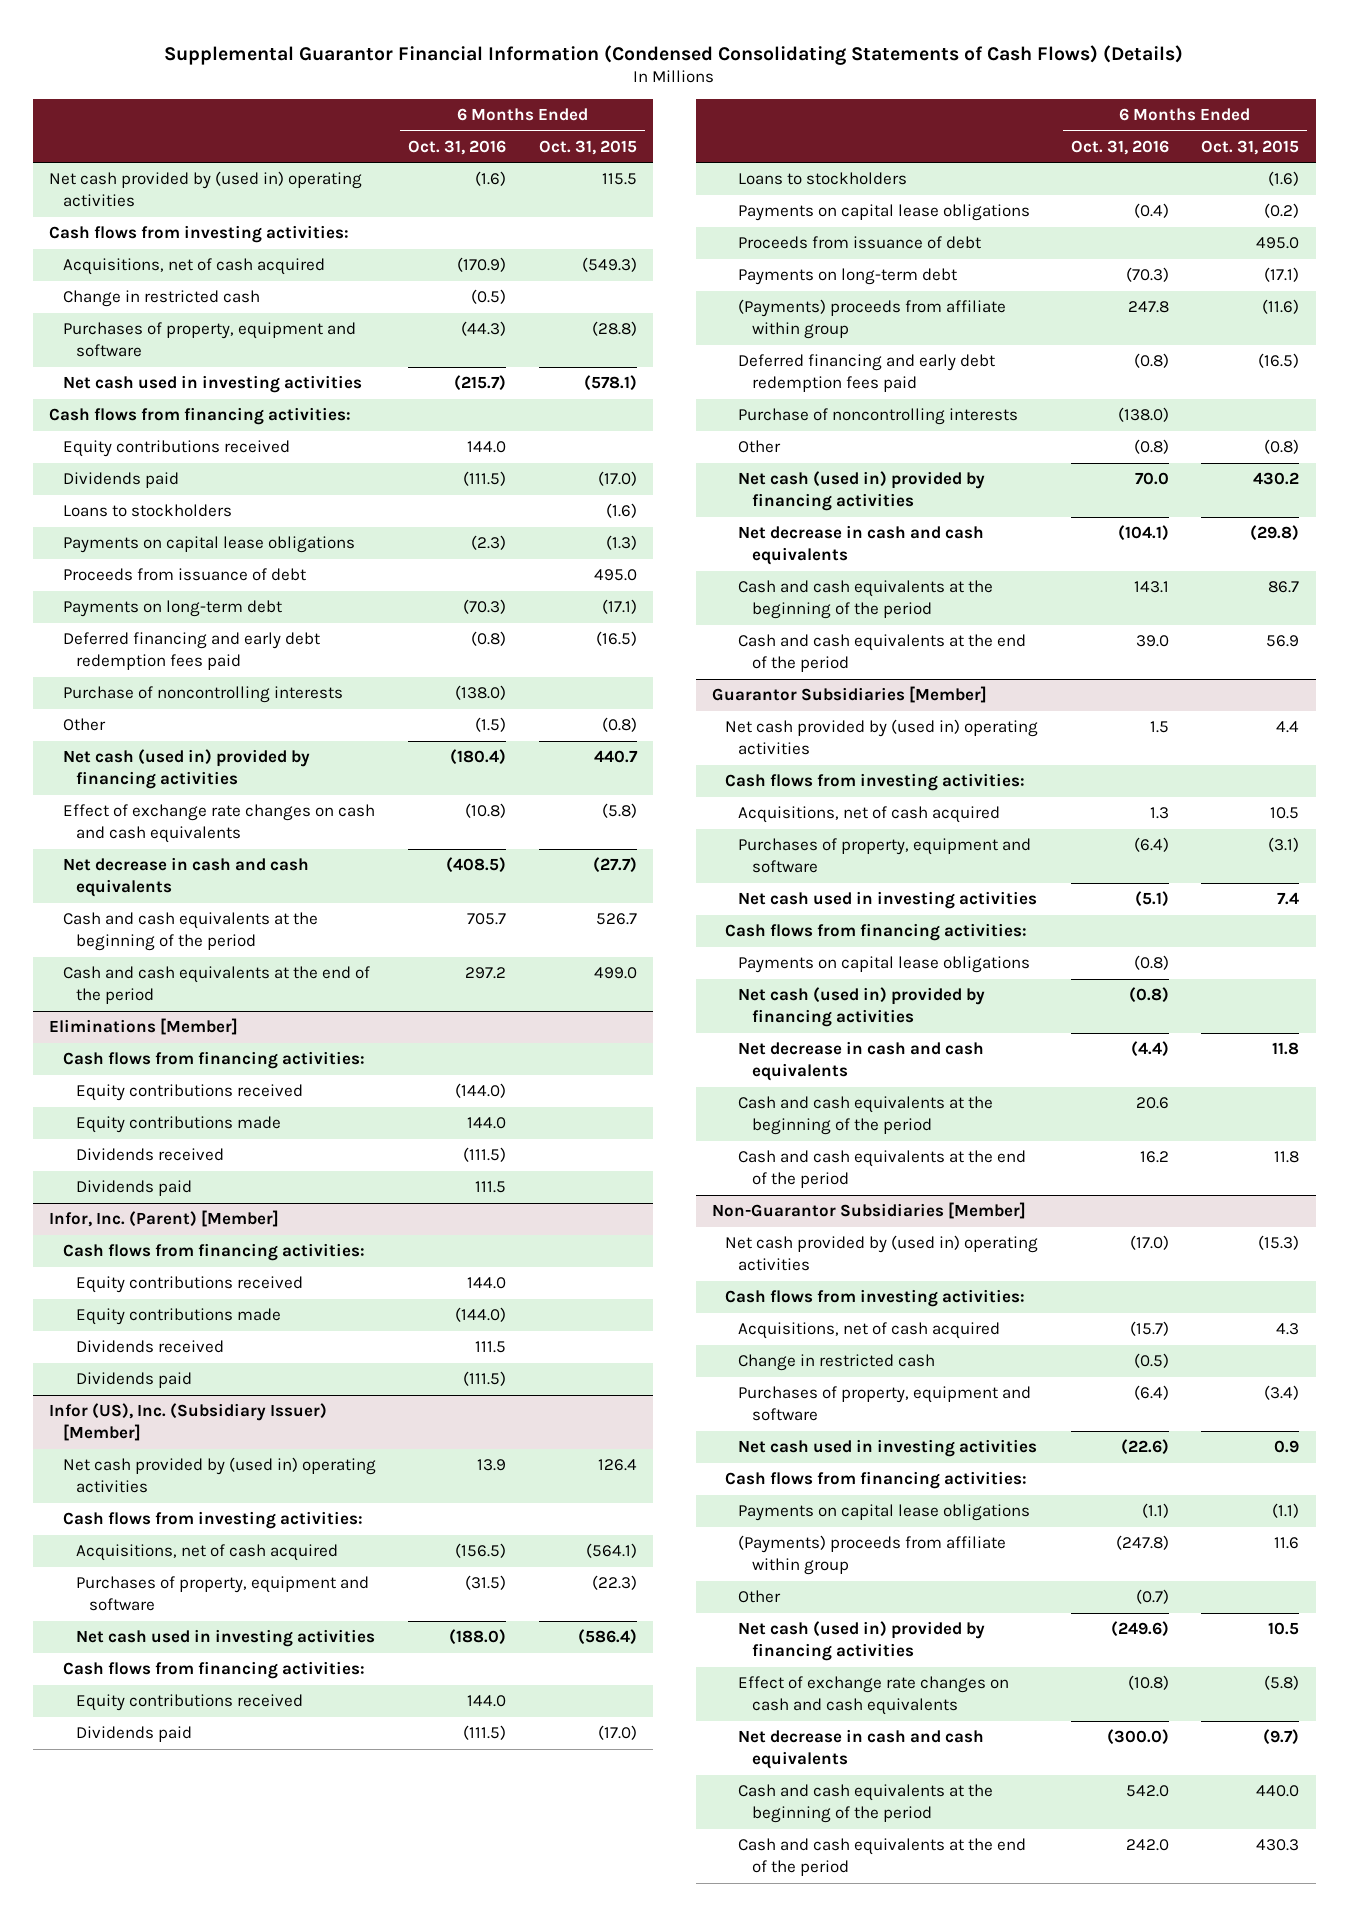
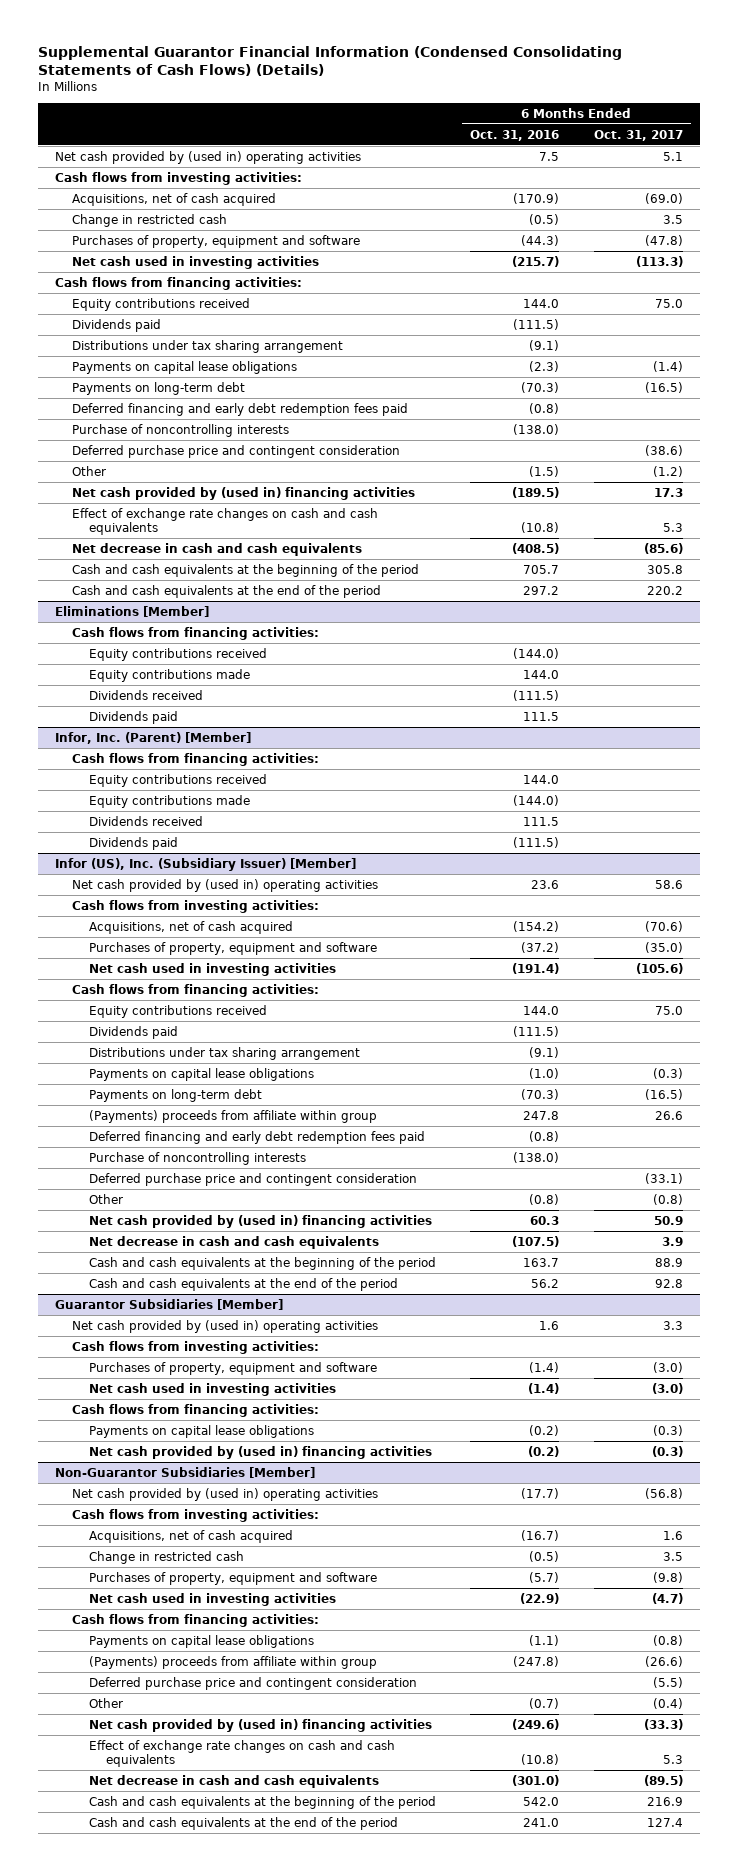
- | 6 Months Ended Oct. 31, 2016 | 6 Months Ended Oct. 31, 2015
+ | 6 Months Ended Oct. 31, 2016 | 6 Months Ended Oct. 31, 2017
- Net cash provided by (used in) operating activities | (1.6) | 115.5
+ Net cash provided by (used in) operating activities | 7.5 | 5.1
- Loans to stockholders | | (1.6)
+ Distributions under tax sharing arrangement | (9.1) |
- Proceeds from issuance of debt | | 495.0
+ Deferred purchase price and contingent consideration | | (38.6)
- Net cash (used in) provided by financing activities | (180.4) | 440.7
+ Net cash provided by (used in) financing activities | (189.5) | 17.3
@ Infor (US), Inc. (Subsidiary Issuer) [Member]
- Net cash provided by (used in) operating activities | 13.9 | 126.4
+ Net cash provided by (used in) operating activities | 23.6 | 58.6
- Acquisitions, net of cash acquired | (156.5) | (564.1)
- Purchases of property, equipment and software | (31.5) | (22.3)
- Net cash used in investing activities | (188.0) | (586.4)
+ Acquisitions, net of cash acquired | (154.2) | (70.6)
+ Purchases of property, equipment and software | (37.2) | (35.0)
+ Net cash used in investing activities | (191.4) | (105.6)
- Loans to stockholders | | (1.6)
- Payments on capital lease obligations | (0.4) | (0.2)
- Proceeds from issuance of debt | | 495.0
+ Distributions under tax sharing arrangement | (9.1) |
+ Payments on capital lease obligations | (1.0) | (0.3)
+ Deferred purchase price and contingent consideration | | (33.1)
- Net cash (used in) provided by financing activities | 70.0 | 430.2
- Net decrease in cash and cash equivalents | (104.1) | (29.8)
- Cash and cash equivalents at the beginning of the period | 143.1 | 86.7
- Cash and cash equivalents at the end of the period | 39.0 | 56.9
+ Net cash provided by (used in) financing activities | 60.3 | 50.9
+ Net decrease in cash and cash equivalents | (107.5) | 3.9
+ Cash and cash equivalents at the beginning of the period | 163.7 | 88.9
+ Cash and cash equivalents at the end of the period | 56.2 | 92.8
@ Guarantor Subsidiaries [Member]
- Net cash provided by (used in) operating activities | 1.5 | 4.4
+ Net cash provided by (used in) operating activities | 1.6 | 3.3
- Acquisitions, net of cash acquired | 1.3 | 10.5
- Purchases of property, equipment and software | (6.4) | (3.1)
- Net cash used in investing activities | (5.1) | 7.4
+ Purchases of property, equipment and software | (1.4) | (3.0)
+ Net cash used in investing activities | (1.4) | (3.0)
- Payments on capital lease obligations | (0.8) |
- Net cash (used in) provided by financing activities | (0.8) |
- Net decrease in cash and cash equivalents | (4.4) | 11.8
- Cash and cash equivalents at the beginning of the period | 20.6 |
- Cash and cash equivalents at the end of the period | 16.2 | 11.8
+ Payments on capital lease obligations | (0.2) | (0.3)
+ Net cash provided by (used in) financing activities | (0.2) | (0.3)
@ Non-Guarantor Subsidiaries [Member]
- Net cash provided by (used in) operating activities | (17.0) | (15.3)
+ Net cash provided by (used in) operating activities | (17.7) | (56.8)
- Acquisitions, net of cash acquired | (15.7) | 4.3
+ Acquisitions, net of cash acquired | (16.7) | 1.6
- Purchases of property, equipment and software | (6.4) | (3.4)
- Net cash used in investing activities | (22.6) | 0.9
+ Purchases of property, equipment and software | (5.7) | (9.8)
+ Net cash used in investing activities | (22.9) | (4.7)
+ Deferred purchase price and contingent consideration | | (5.5)
- Net cash (used in) provided by financing activities | (249.6) | 10.5
+ Net cash provided by (used in) financing activities | (249.6) | (33.3)
- Net decrease in cash and cash equivalents | (300.0) | (9.7)
+ Net decrease in cash and cash equivalents | (301.0) | (89.5)
- Cash and cash equivalents at the end of the period | 242.0 | 430.3
+ Cash and cash equivalents at the end of the period | 241.0 | 127.4

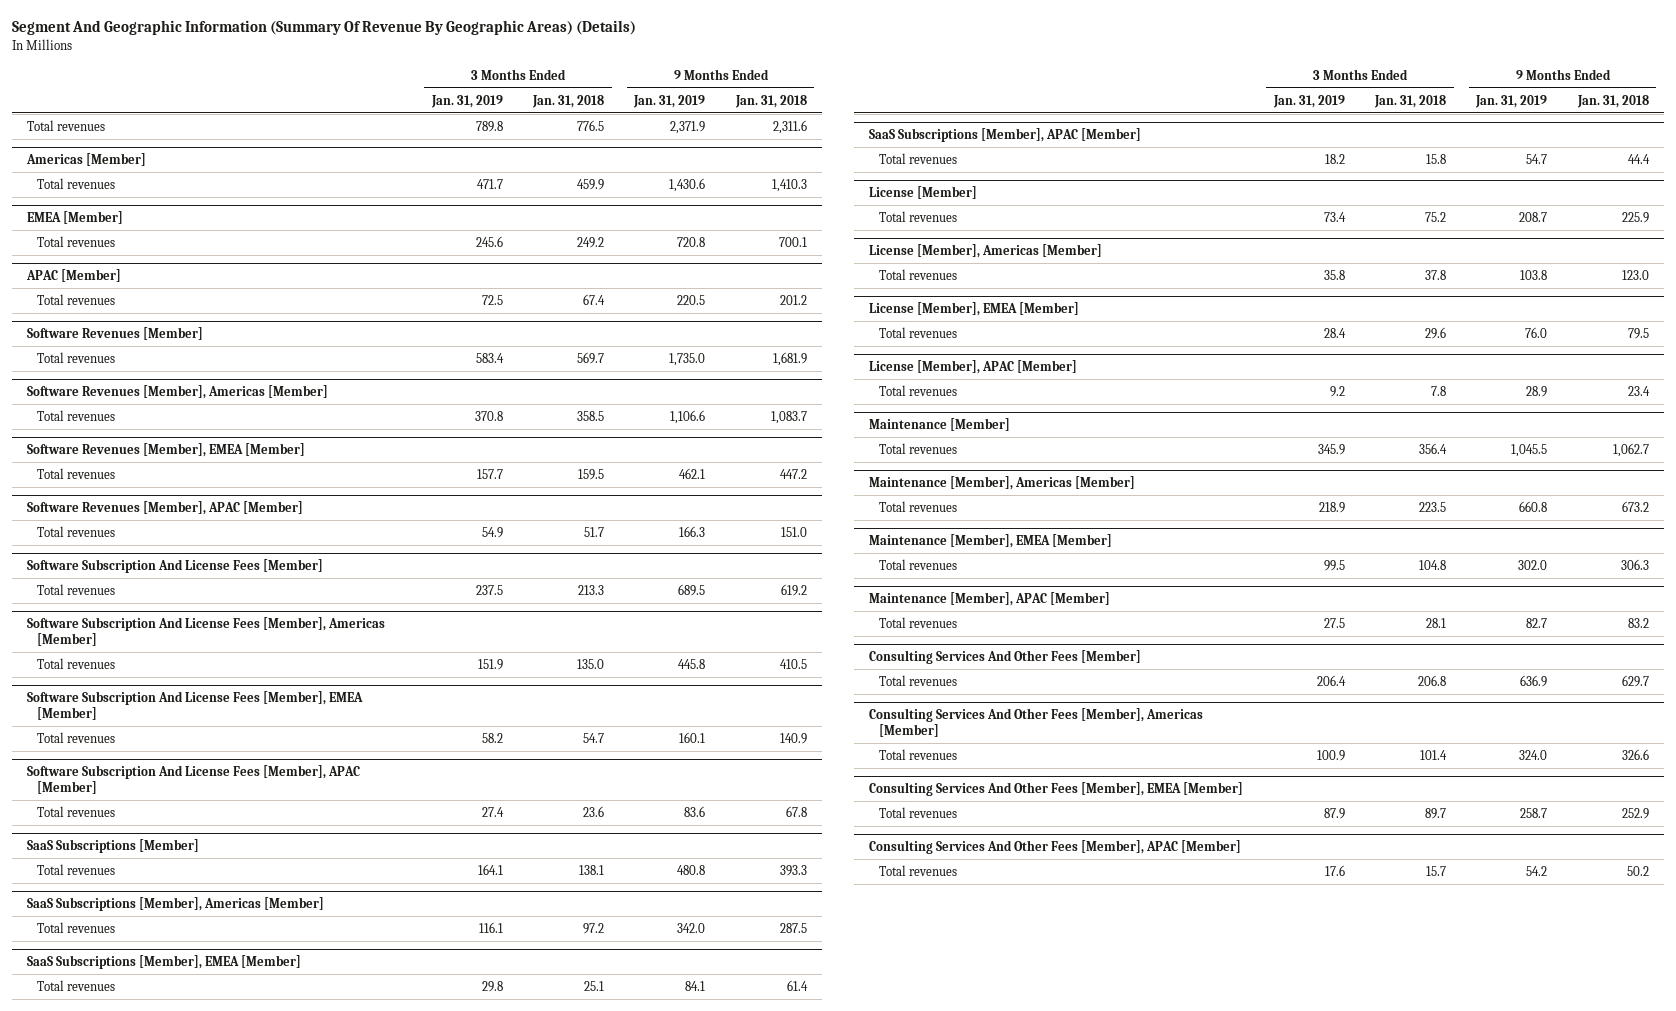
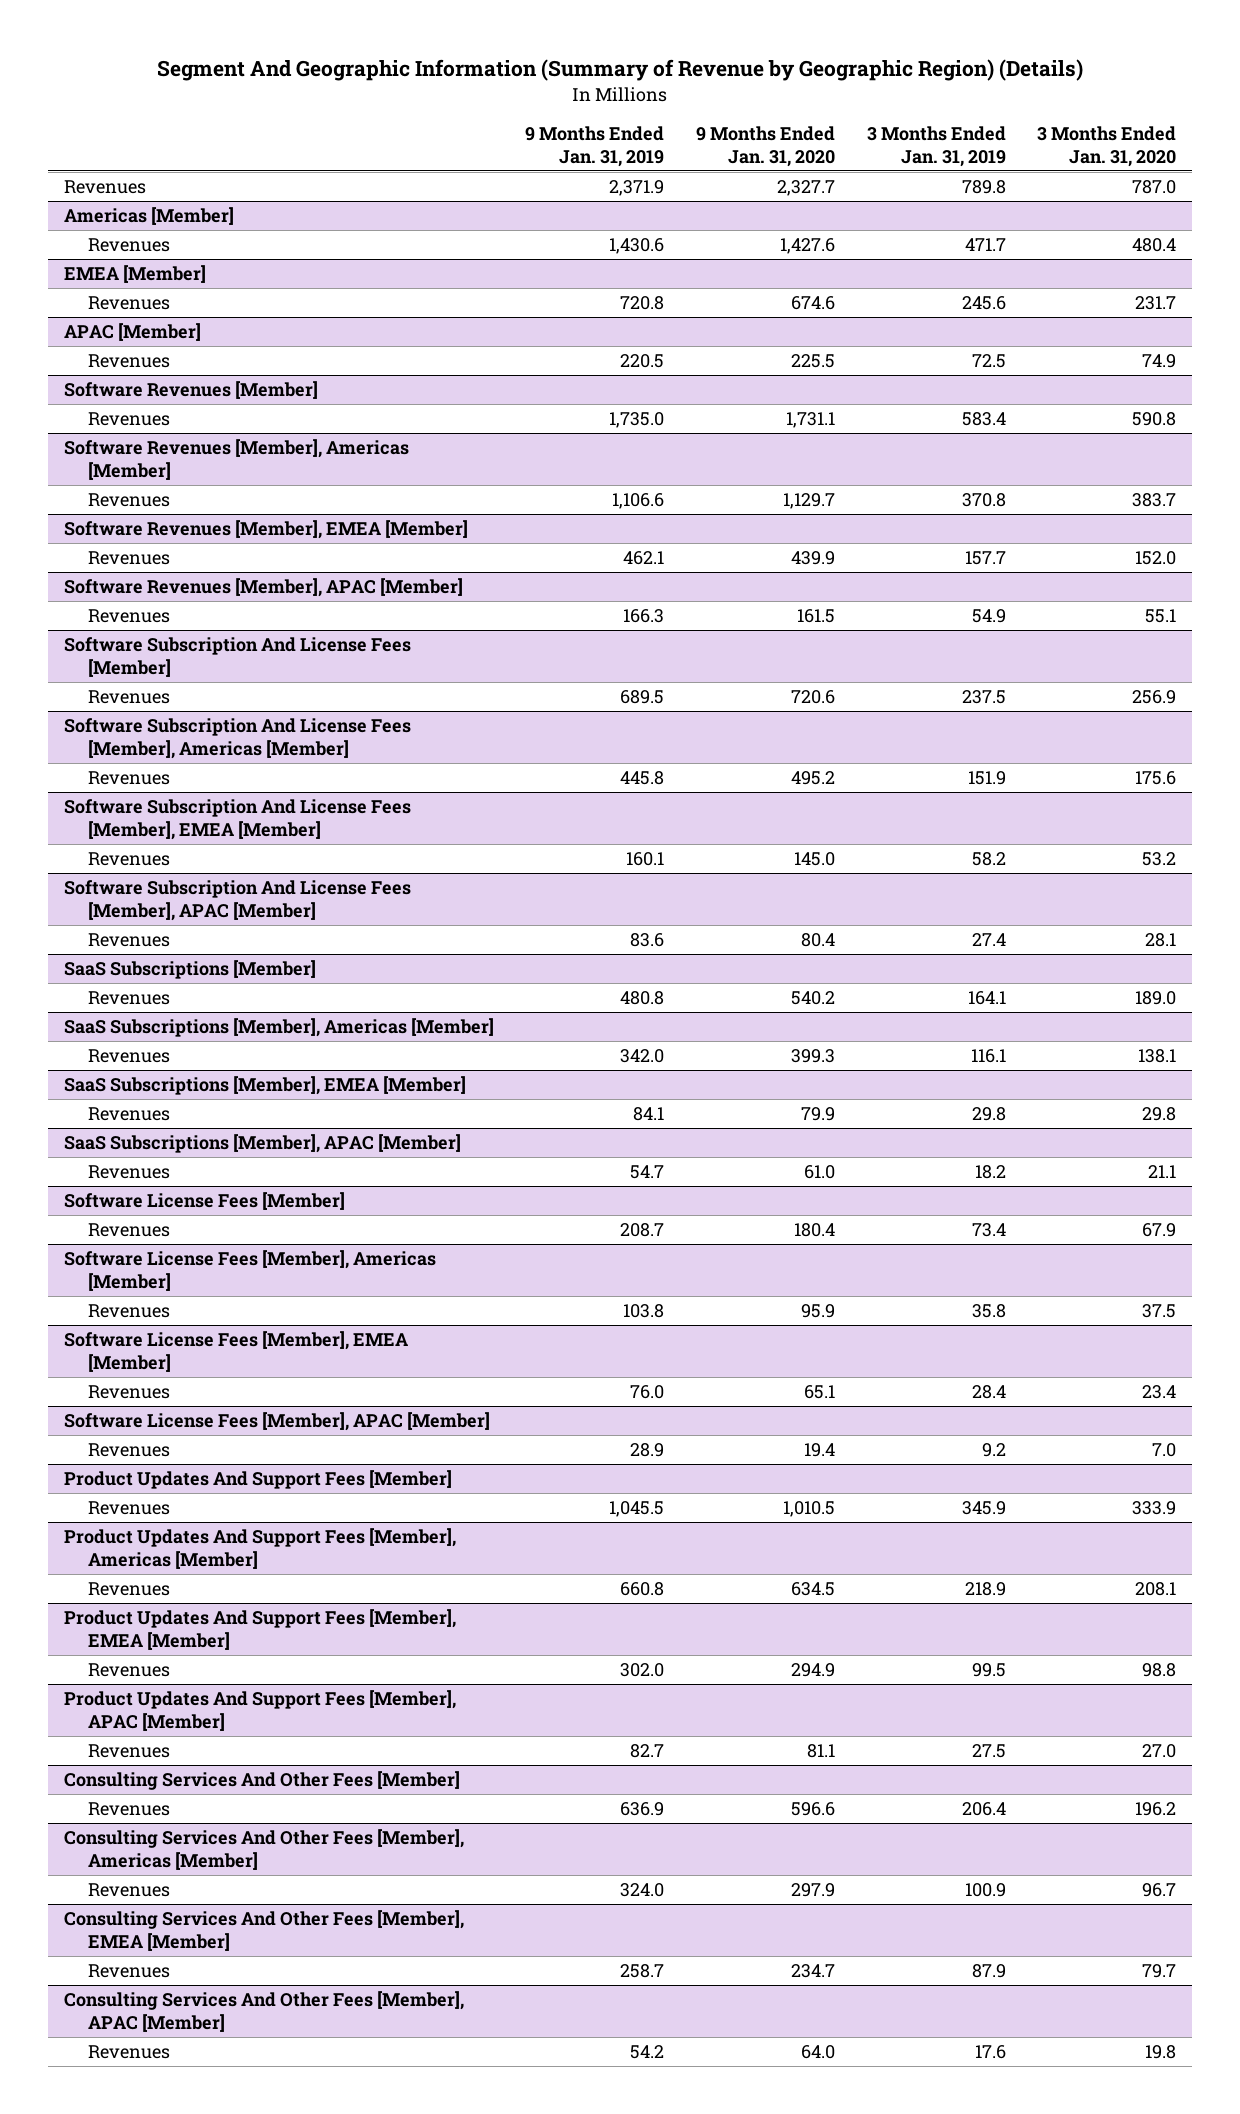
- Segment And Geographic Information (Summary Of Revenue By Geographic Areas) (Details)
+ Segment And Geographic Information (Summary of Revenue by Geographic Region) (Details)
- | 3 Months Ended Jan. 31, 2019 | 3 Months Ended Jan. 31, 2018 | 9 Months Ended Jan. 31, 2019 | 9 Months Ended Jan. 31, 2018
+ | 9 Months Ended Jan. 31, 2019 | 9 Months Ended Jan. 31, 2020 | 3 Months Ended Jan. 31, 2019 | 3 Months Ended Jan. 31, 2020
- Total revenues | 789.8 | 776.5 | 2,371.9 | 2,311.6
+ Revenues | 2,371.9 | 2,327.7 | 789.8 | 787.0
@ Americas [Member]
- Total revenues | 471.7 | 459.9 | 1,430.6 | 1,410.3
+ Revenues | 1,430.6 | 1,427.6 | 471.7 | 480.4
@ EMEA [Member]
- Total revenues | 245.6 | 249.2 | 720.8 | 700.1
+ Revenues | 720.8 | 674.6 | 245.6 | 231.7
@ APAC [Member]
- Total revenues | 72.5 | 67.4 | 220.5 | 201.2
+ Revenues | 220.5 | 225.5 | 72.5 | 74.9
@ Software Revenues [Member]
- Total revenues | 583.4 | 569.7 | 1,735.0 | 1,681.9
+ Revenues | 1,735.0 | 1,731.1 | 583.4 | 590.8
@ Software Revenues [Member], Americas [Member]
- Total revenues | 370.8 | 358.5 | 1,106.6 | 1,083.7
+ Revenues | 1,106.6 | 1,129.7 | 370.8 | 383.7
@ Software Revenues [Member], EMEA [Member]
- Total revenues | 157.7 | 159.5 | 462.1 | 447.2
+ Revenues | 462.1 | 439.9 | 157.7 | 152.0
@ Software Revenues [Member], APAC [Member]
- Total revenues | 54.9 | 51.7 | 166.3 | 151.0
+ Revenues | 166.3 | 161.5 | 54.9 | 55.1
@ Software Subscription And License Fees [Member]
- Total revenues | 237.5 | 213.3 | 689.5 | 619.2
+ Revenues | 689.5 | 720.6 | 237.5 | 256.9
@ Software Subscription And License Fees [Member], Americas [Member]
- Total revenues | 151.9 | 135.0 | 445.8 | 410.5
+ Revenues | 445.8 | 495.2 | 151.9 | 175.6
@ Software Subscription And License Fees [Member], EMEA [Member]
- Total revenues | 58.2 | 54.7 | 160.1 | 140.9
+ Revenues | 160.1 | 145.0 | 58.2 | 53.2
@ Software Subscription And License Fees [Member], APAC [Member]
- Total revenues | 27.4 | 23.6 | 83.6 | 67.8
+ Revenues | 83.6 | 80.4 | 27.4 | 28.1
@ SaaS Subscriptions [Member]
- Total revenues | 164.1 | 138.1 | 480.8 | 393.3
+ Revenues | 480.8 | 540.2 | 164.1 | 189.0
@ SaaS Subscriptions [Member], Americas [Member]
- Total revenues | 116.1 | 97.2 | 342.0 | 287.5
+ Revenues | 342.0 | 399.3 | 116.1 | 138.1
@ SaaS Subscriptions [Member], EMEA [Member]
- Total revenues | 29.8 | 25.1 | 84.1 | 61.4
+ Revenues | 84.1 | 79.9 | 29.8 | 29.8
@ SaaS Subscriptions [Member], APAC [Member]
- Total revenues | 18.2 | 15.8 | 54.7 | 44.4
- License [Member]
- Total revenues | 73.4 | 75.2 | 208.7 | 225.9
- License [Member], Americas [Member]
- Total revenues | 35.8 | 37.8 | 103.8 | 123.0
- License [Member], EMEA [Member]
- Total revenues | 28.4 | 29.6 | 76.0 | 79.5
- License [Member], APAC [Member]
- Total revenues | 9.2 | 7.8 | 28.9 | 23.4
- Maintenance [Member]
- Total revenues | 345.9 | 356.4 | 1,045.5 | 1,062.7
- Maintenance [Member], Americas [Member]
- Total revenues | 218.9 | 223.5 | 660.8 | 673.2
- Maintenance [Member], EMEA [Member]
- Total revenues | 99.5 | 104.8 | 302.0 | 306.3
- Maintenance [Member], APAC [Member]
- Total revenues | 27.5 | 28.1 | 82.7 | 83.2
@ SaaS Subscriptions [Member], APAC [Member]
+ Revenues | 54.7 | 61.0 | 18.2 | 21.1
+ Software License Fees [Member]
+ Revenues | 208.7 | 180.4 | 73.4 | 67.9
+ Software License Fees [Member], Americas [Member]
+ Revenues | 103.8 | 95.9 | 35.8 | 37.5
+ Software License Fees [Member], EMEA [Member]
+ Revenues | 76.0 | 65.1 | 28.4 | 23.4
+ Software License Fees [Member], APAC [Member]
+ Revenues | 28.9 | 19.4 | 9.2 | 7.0
+ Product Updates And Support Fees [Member]
+ Revenues | 1,045.5 | 1,010.5 | 345.9 | 333.9
+ Product Updates And Support Fees [Member], Americas [Member]
+ Revenues | 660.8 | 634.5 | 218.9 | 208.1
+ Product Updates And Support Fees [Member], EMEA [Member]
+ Revenues | 302.0 | 294.9 | 99.5 | 98.8
+ Product Updates And Support Fees [Member], APAC [Member]
+ Revenues | 82.7 | 81.1 | 27.5 | 27.0
@ Consulting Services And Other Fees [Member]
- Total revenues | 206.4 | 206.8 | 636.9 | 629.7
+ Revenues | 636.9 | 596.6 | 206.4 | 196.2
@ Consulting Services And Other Fees [Member], Americas [Member]
- Total revenues | 100.9 | 101.4 | 324.0 | 326.6
+ Revenues | 324.0 | 297.9 | 100.9 | 96.7
@ Consulting Services And Other Fees [Member], EMEA [Member]
- Total revenues | 87.9 | 89.7 | 258.7 | 252.9
+ Revenues | 258.7 | 234.7 | 87.9 | 79.7
@ Consulting Services And Other Fees [Member], APAC [Member]
- Total revenues | 17.6 | 15.7 | 54.2 | 50.2
+ Revenues | 54.2 | 64.0 | 17.6 | 19.8

